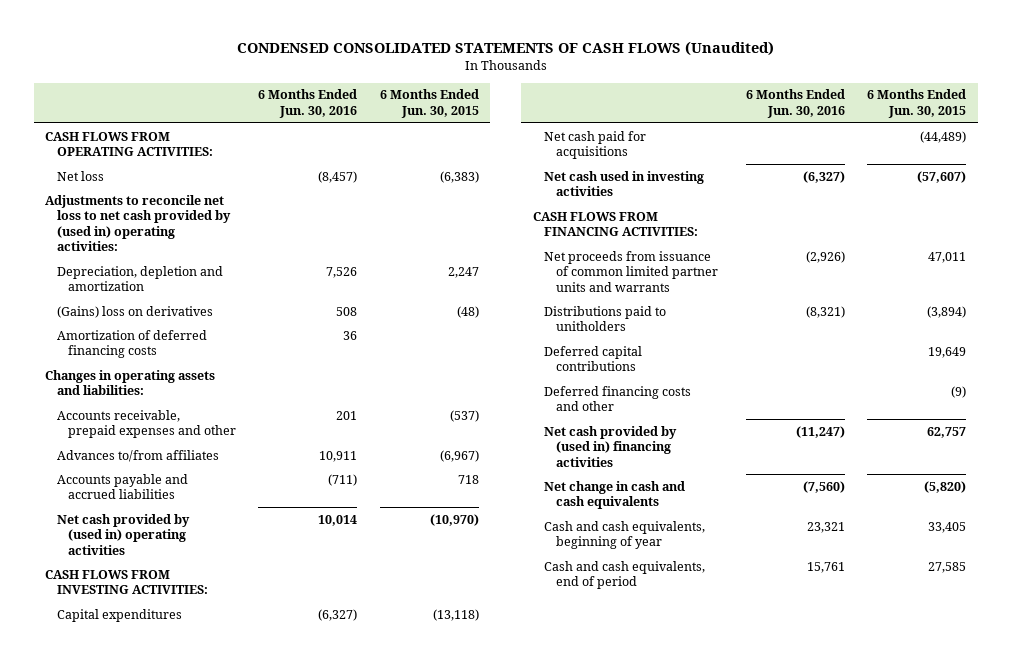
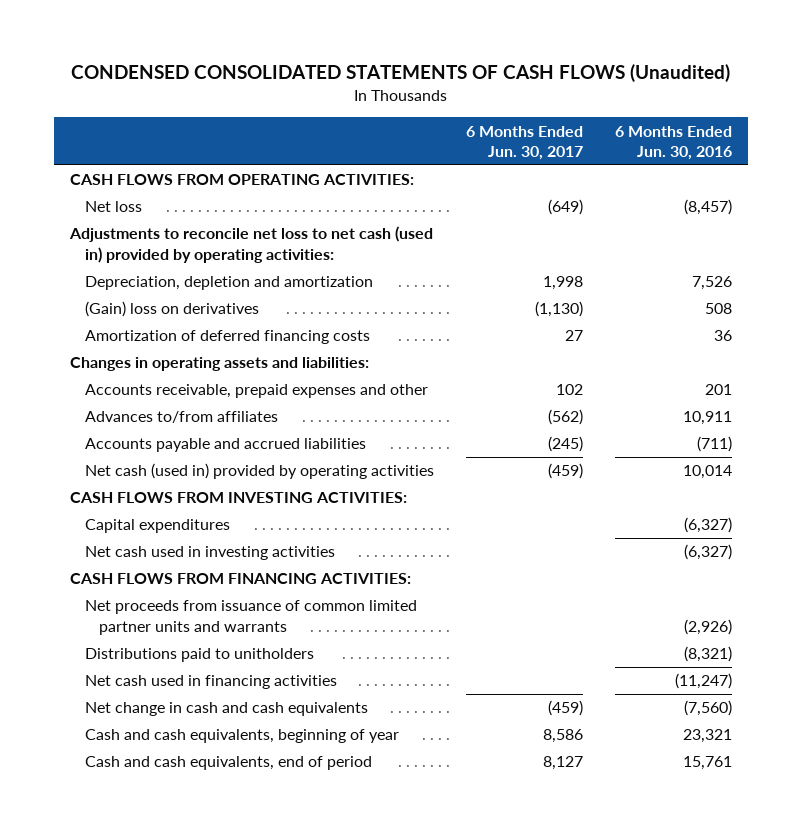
- | 6 Months Ended Jun. 30, 2016 | 6 Months Ended Jun. 30, 2015
+ | 6 Months Ended Jun. 30, 2017 | 6 Months Ended Jun. 30, 2016
- Adjustments to reconcile net loss to net cash provided by (used in) operating activities:
+ Adjustments to reconcile net loss to net cash (used in) provided by operating activities:
- (Gains) loss on derivatives | 508 | (48)
+ (Gain) loss on derivatives | (1,130) | 508
- Net cash provided by (used in) operating activities | 10,014 | (10,970)
+ Net cash (used in) provided by operating activities | (459) | 10,014
- Net cash paid for acquisitions | | (44,489)
- Deferred capital contributions | | 19,649
- Deferred financing costs and other | | (9)
- Net cash provided by (used in) financing activities | (11,247) | 62,757
+ Net cash used in financing activities | | (11,247)

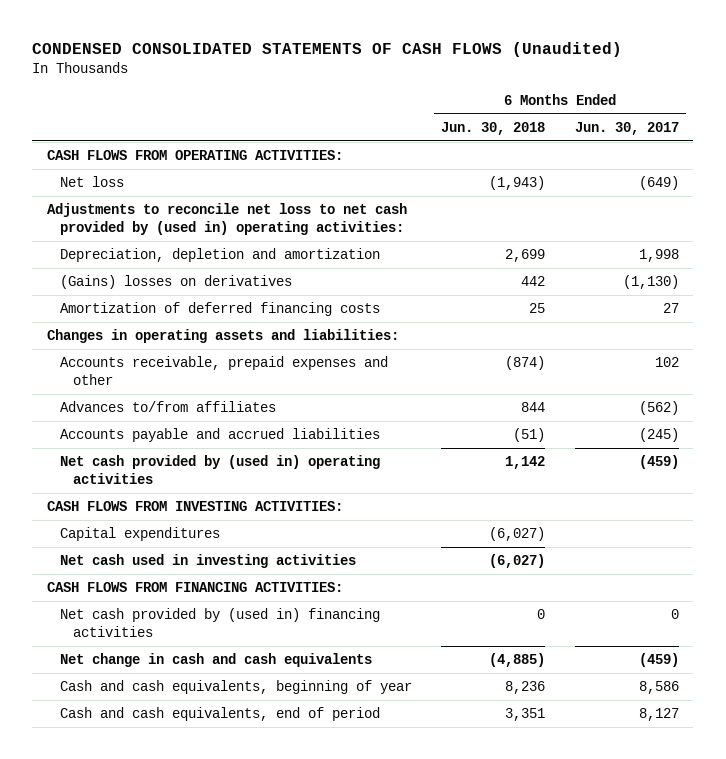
- | 6 Months Ended Jun. 30, 2017 | 6 Months Ended Jun. 30, 2016
+ | 6 Months Ended Jun. 30, 2018 | 6 Months Ended Jun. 30, 2017
- Adjustments to reconcile net loss to net cash (used in) provided by operating activities:
+ Adjustments to reconcile net loss to net cash provided by (used in) operating activities:
- (Gain) loss on derivatives | (1,130) | 508
+ (Gains) losses on derivatives | 442 | (1,130)
- Net cash (used in) provided by operating activities | (459) | 10,014
+ Net cash provided by (used in) operating activities | 1,142 | (459)
- Net proceeds from issuance of common limited partner units and warrants | | (2,926)
- Distributions paid to unitholders | | (8,321)
- Net cash used in financing activities | | (11,247)
+ Net cash provided by (used in) financing activities | 0 | 0

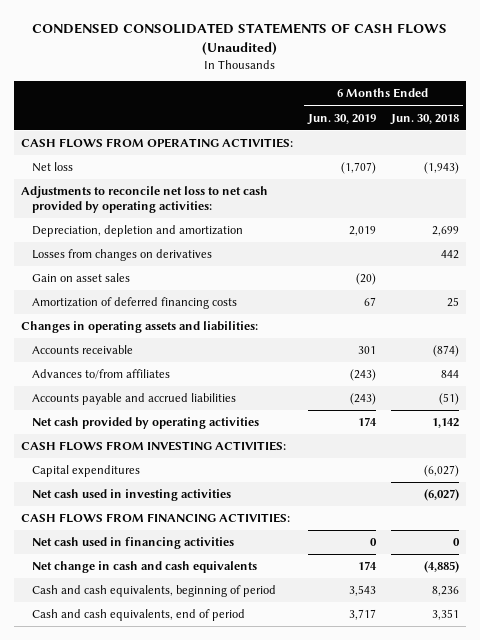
- | 6 Months Ended Jun. 30, 2018 | 6 Months Ended Jun. 30, 2017
+ | 6 Months Ended Jun. 30, 2019 | 6 Months Ended Jun. 30, 2018
- Adjustments to reconcile net loss to net cash provided by (used in) operating activities:
+ Adjustments to reconcile net loss to net cash provided by operating activities:
- (Gains) losses on derivatives | 442 | (1,130)
+ Losses from changes on derivatives | | 442
+ Gain on asset sales | (20) |
- Accounts receivable, prepaid expenses and other | (874) | 102
+ Accounts receivable | 301 | (874)
- Net cash provided by (used in) operating activities | 1,142 | (459)
+ Net cash provided by operating activities | 174 | 1,142
- Net cash provided by (used in) financing activities | 0 | 0
+ Net cash used in financing activities | 0 | 0
- Cash and cash equivalents, beginning of year | 8,236 | 8,586
+ Cash and cash equivalents, beginning of period | 3,543 | 8,236

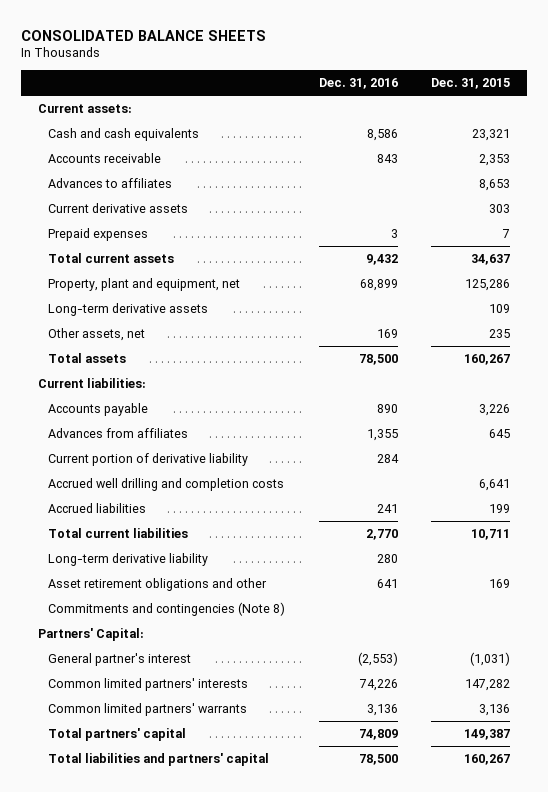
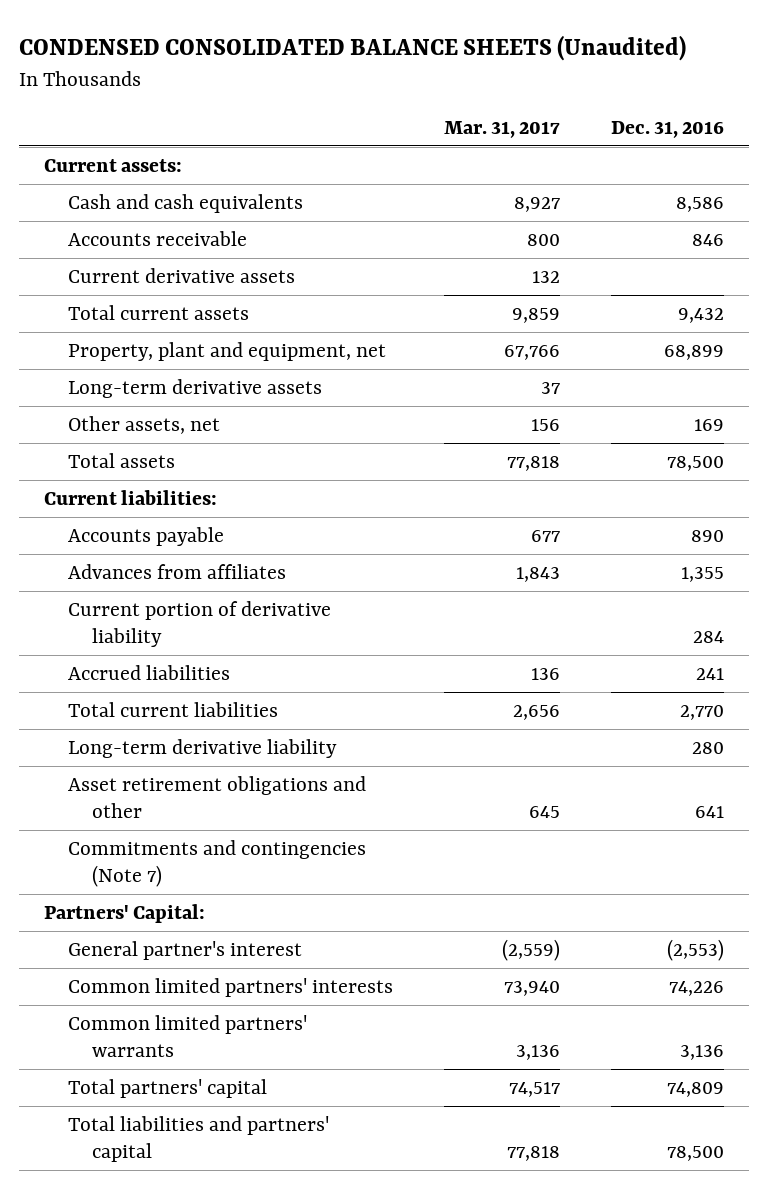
- CONSOLIDATED BALANCE SHEETS
+ CONDENSED CONSOLIDATED BALANCE SHEETS (Unaudited)
- | Dec. 31, 2016 | Dec. 31, 2015
+ | Mar. 31, 2017 | Dec. 31, 2016
- Accounts receivable | 843 | 2,353
- Advances to affiliates | | 8,653
+ Accounts receivable | 800 | 846
- Prepaid expenses | 3 | 7
- Accrued well drilling and completion costs | | 6,641
- Commitments and contingencies (Note 8)
+ Commitments and contingencies (Note 7)

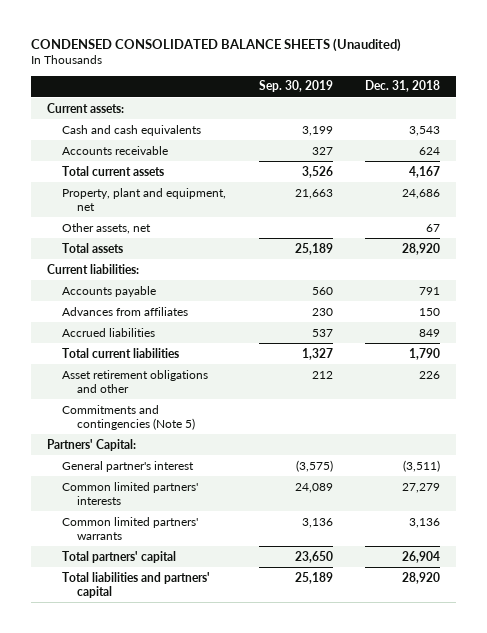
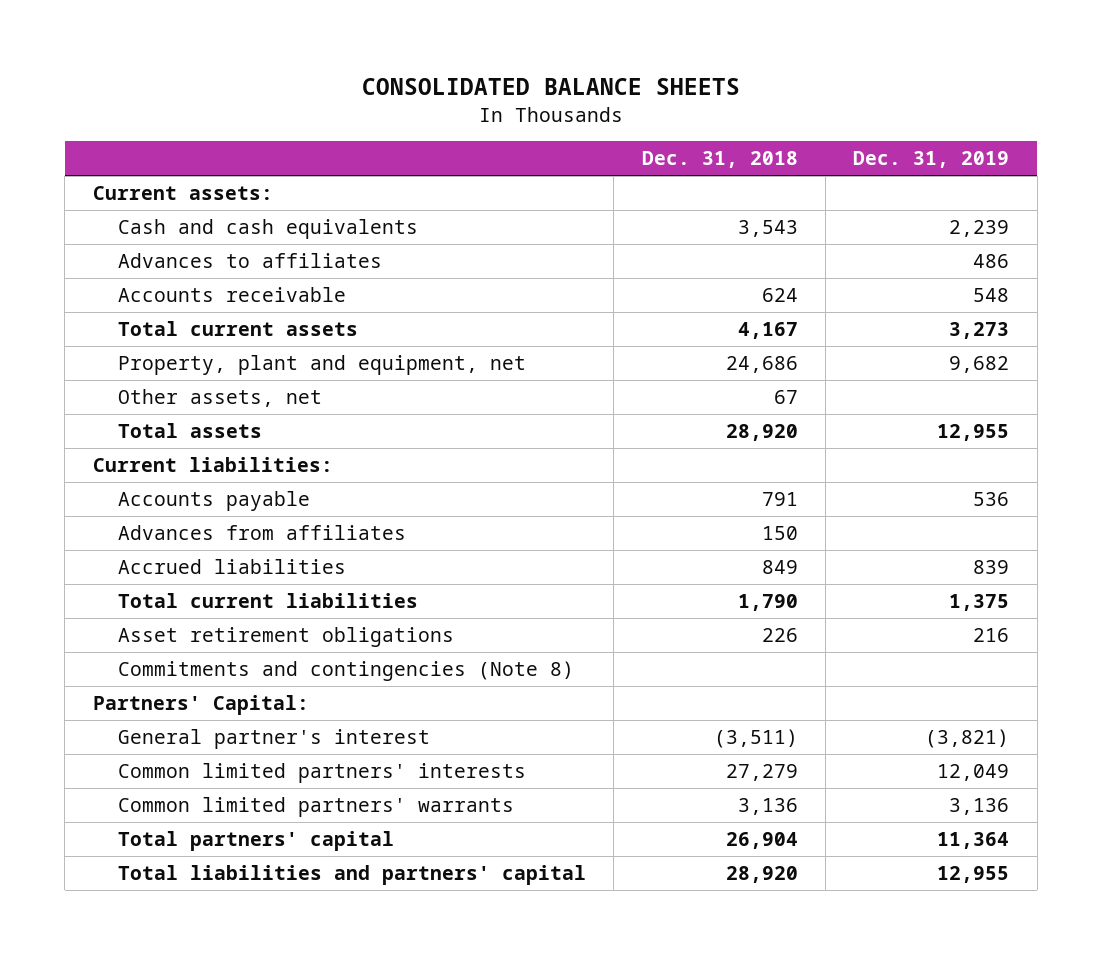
- CONDENSED CONSOLIDATED BALANCE SHEETS (Unaudited)
+ CONSOLIDATED BALANCE SHEETS
- | Sep. 30, 2019 | Dec. 31, 2018
+ | Dec. 31, 2018 | Dec. 31, 2019
+ Advances to affiliates | | 486
- Asset retirement obligations and other | 212 | 226
- Commitments and contingencies (Note 5)
+ Asset retirement obligations | 226 | 216
+ Commitments and contingencies (Note 8)

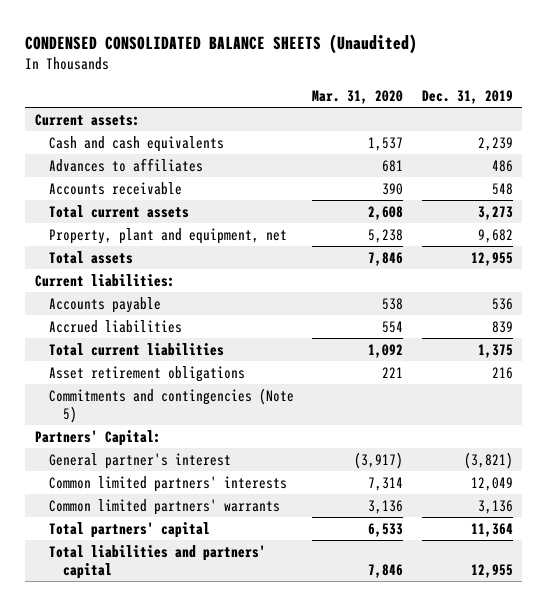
- CONSOLIDATED BALANCE SHEETS
+ CONDENSED CONSOLIDATED BALANCE SHEETS (Unaudited)
- | Dec. 31, 2018 | Dec. 31, 2019
+ | Mar. 31, 2020 | Dec. 31, 2019
- Other assets, net | 67 |
- Advances from affiliates | 150 |
- Commitments and contingencies (Note 8)
+ Commitments and contingencies (Note 5)

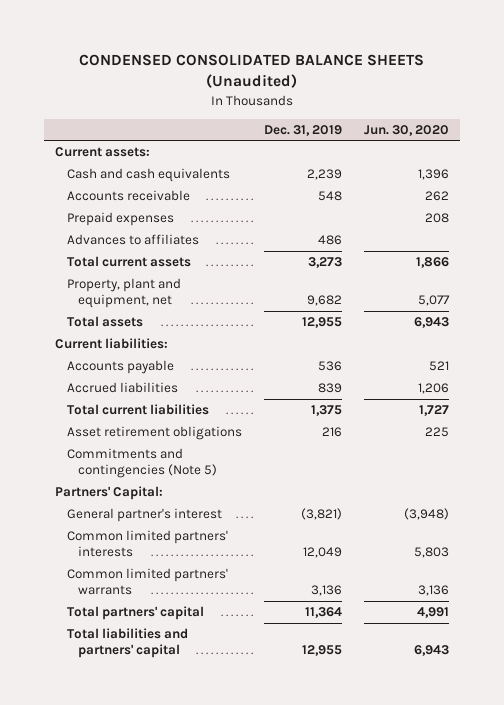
- | Mar. 31, 2020 | Dec. 31, 2019
+ | Dec. 31, 2019 | Jun. 30, 2020
+ Prepaid expenses | | 208
moved down: Advances to affiliates | 486 |

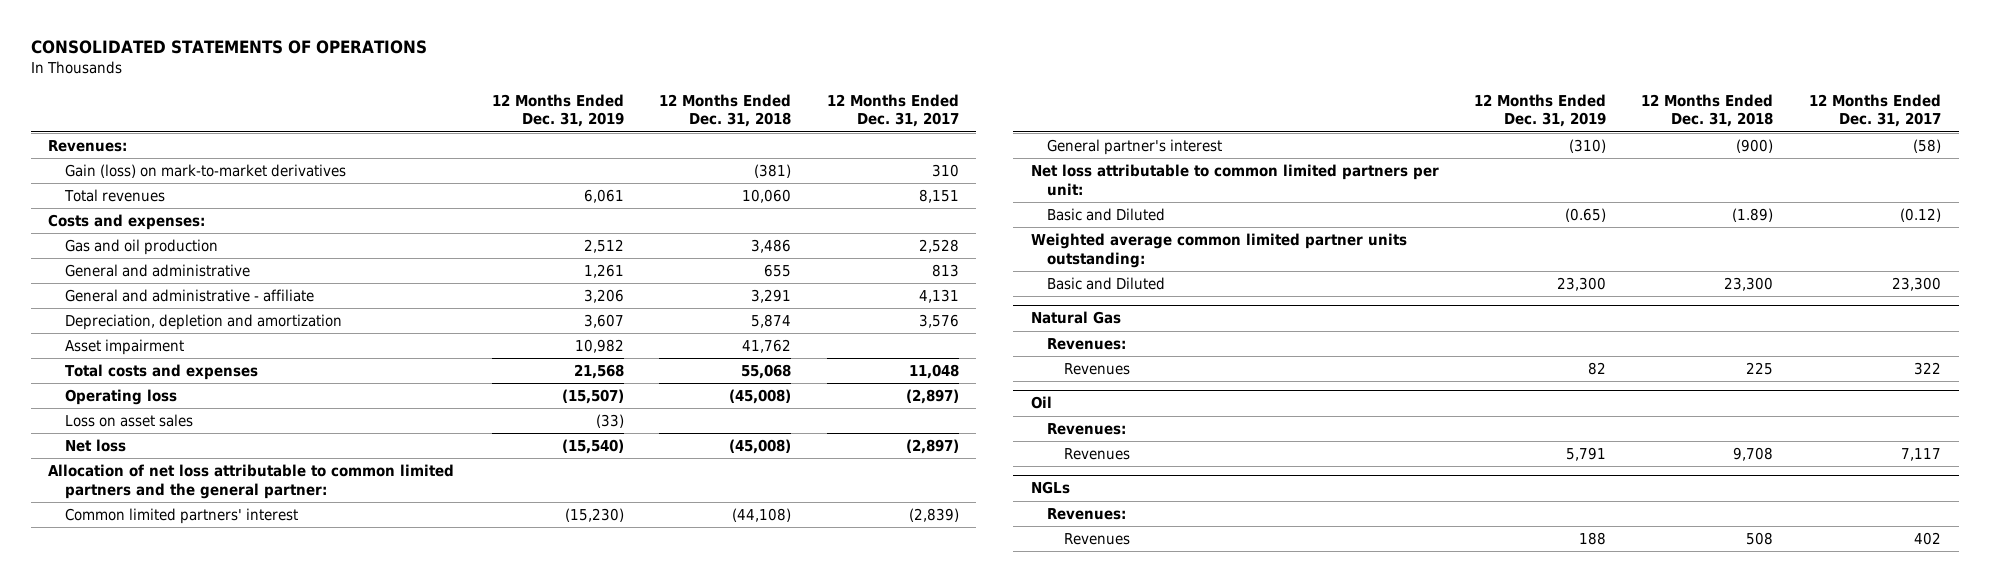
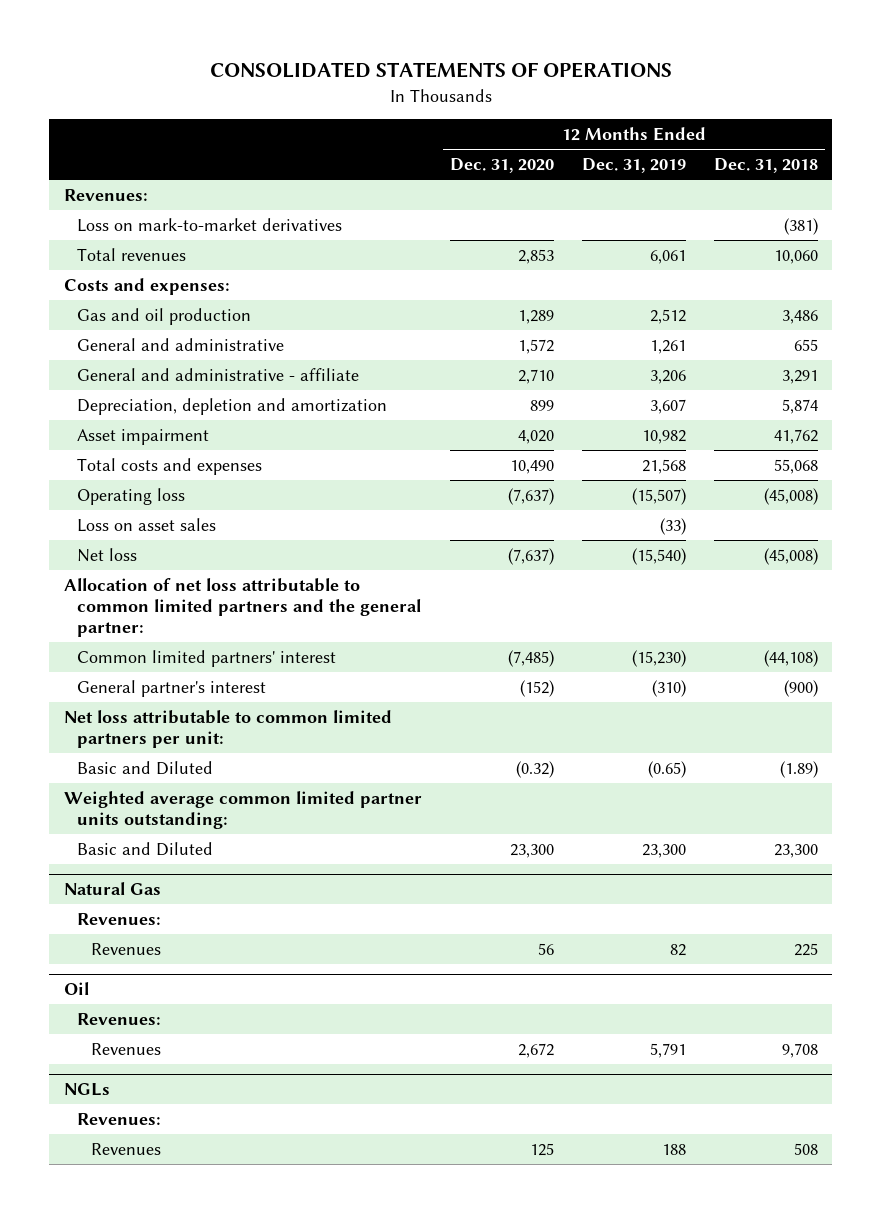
- | 12 Months Ended Dec. 31, 2019 | 12 Months Ended Dec. 31, 2018 | 12 Months Ended Dec. 31, 2017
+ | 12 Months Ended Dec. 31, 2020 | 12 Months Ended Dec. 31, 2019 | 12 Months Ended Dec. 31, 2018
- Gain (loss) on mark-to-market derivatives | | (381) | 310
+ Loss on mark-to-market derivatives | | | (381)

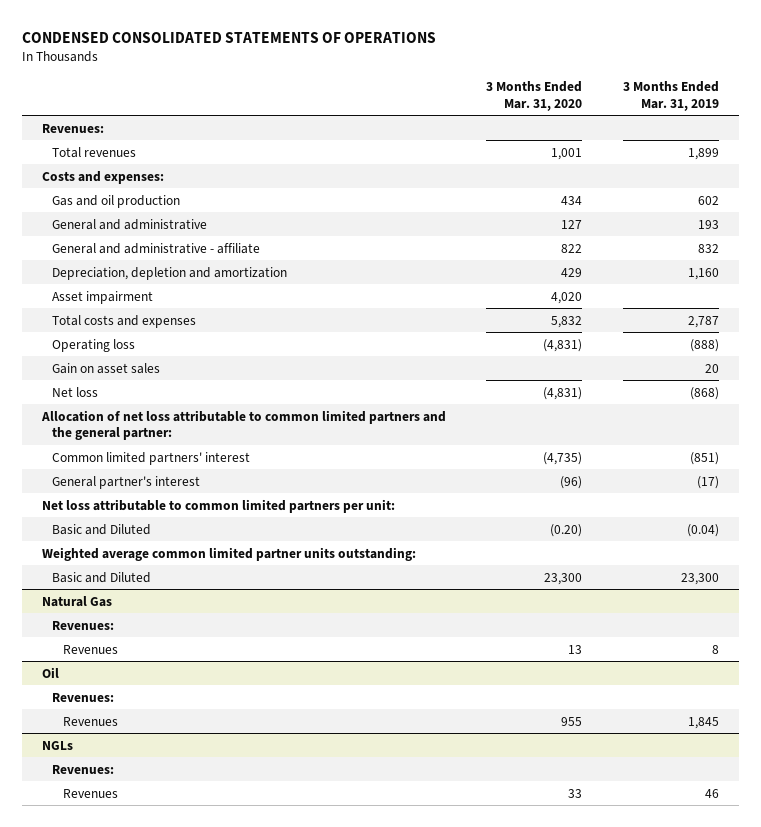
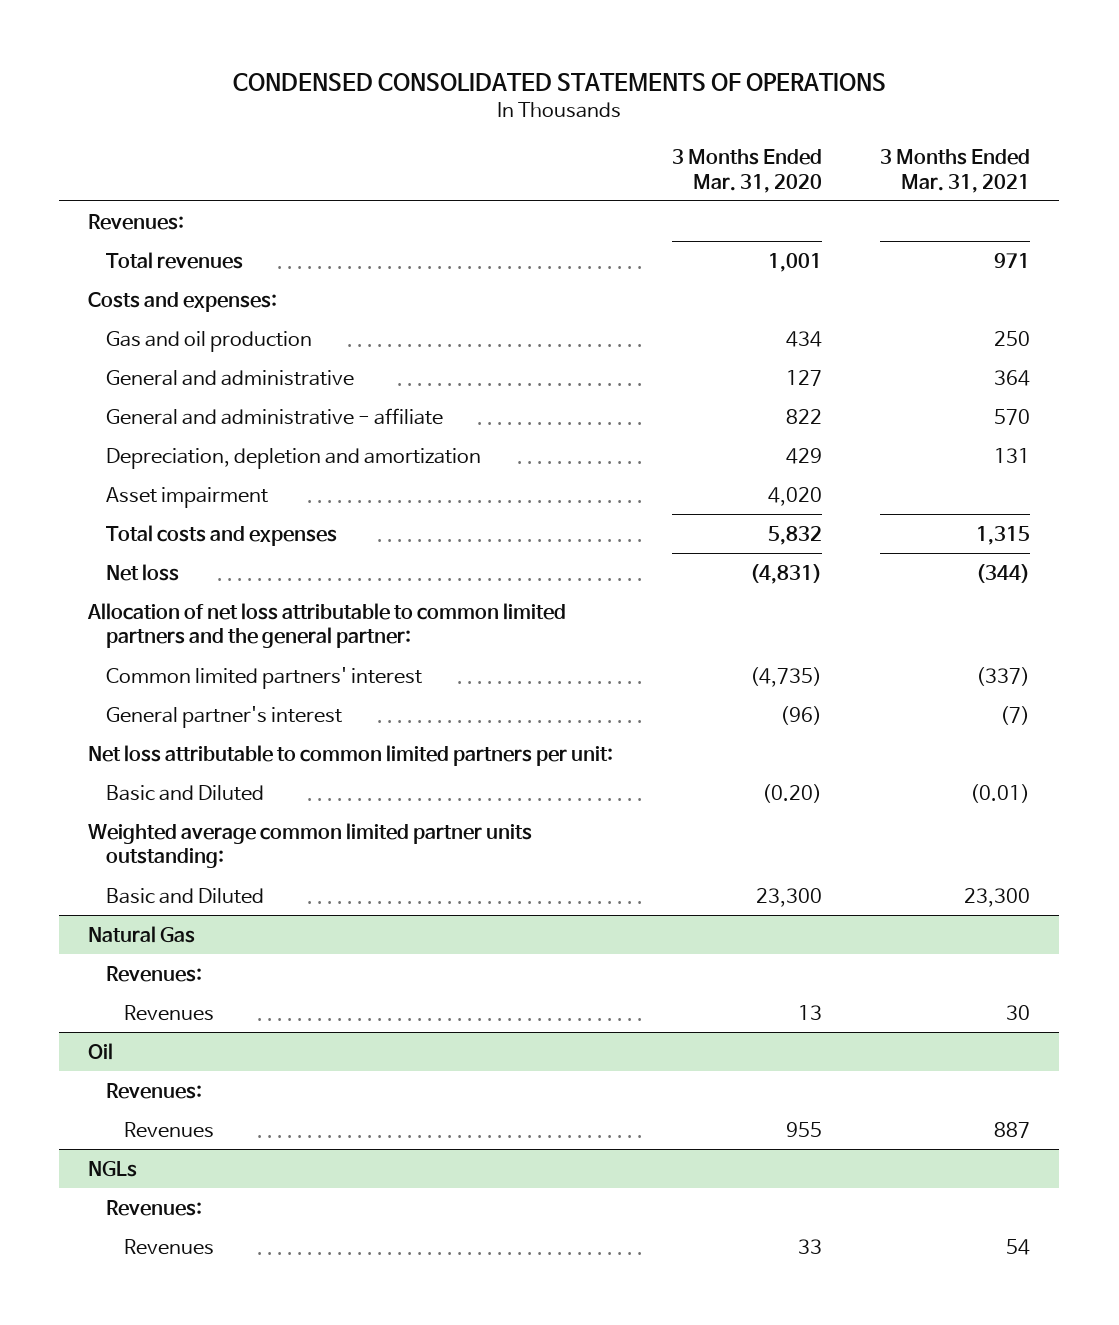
- | 3 Months Ended Mar. 31, 2020 | 3 Months Ended Mar. 31, 2019
+ | 3 Months Ended Mar. 31, 2020 | 3 Months Ended Mar. 31, 2021
- Operating loss | (4,831) | (888)
- Gain on asset sales | | 20

